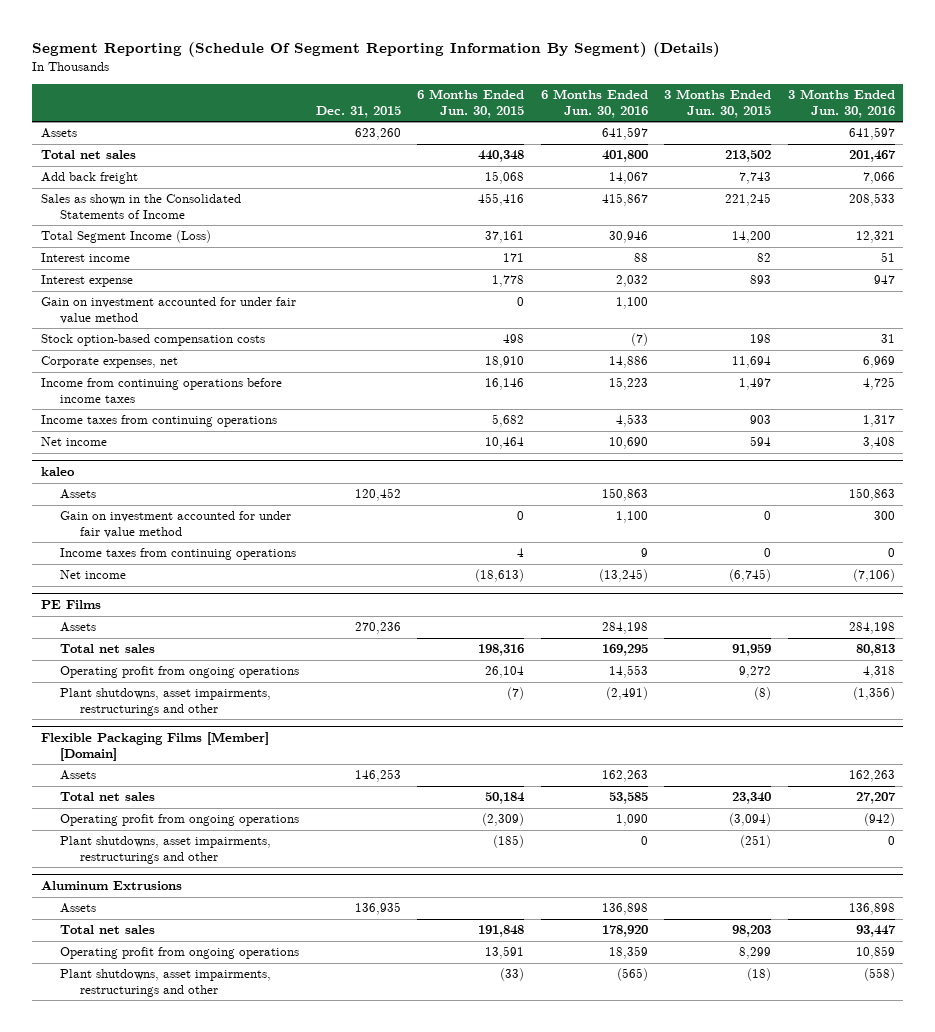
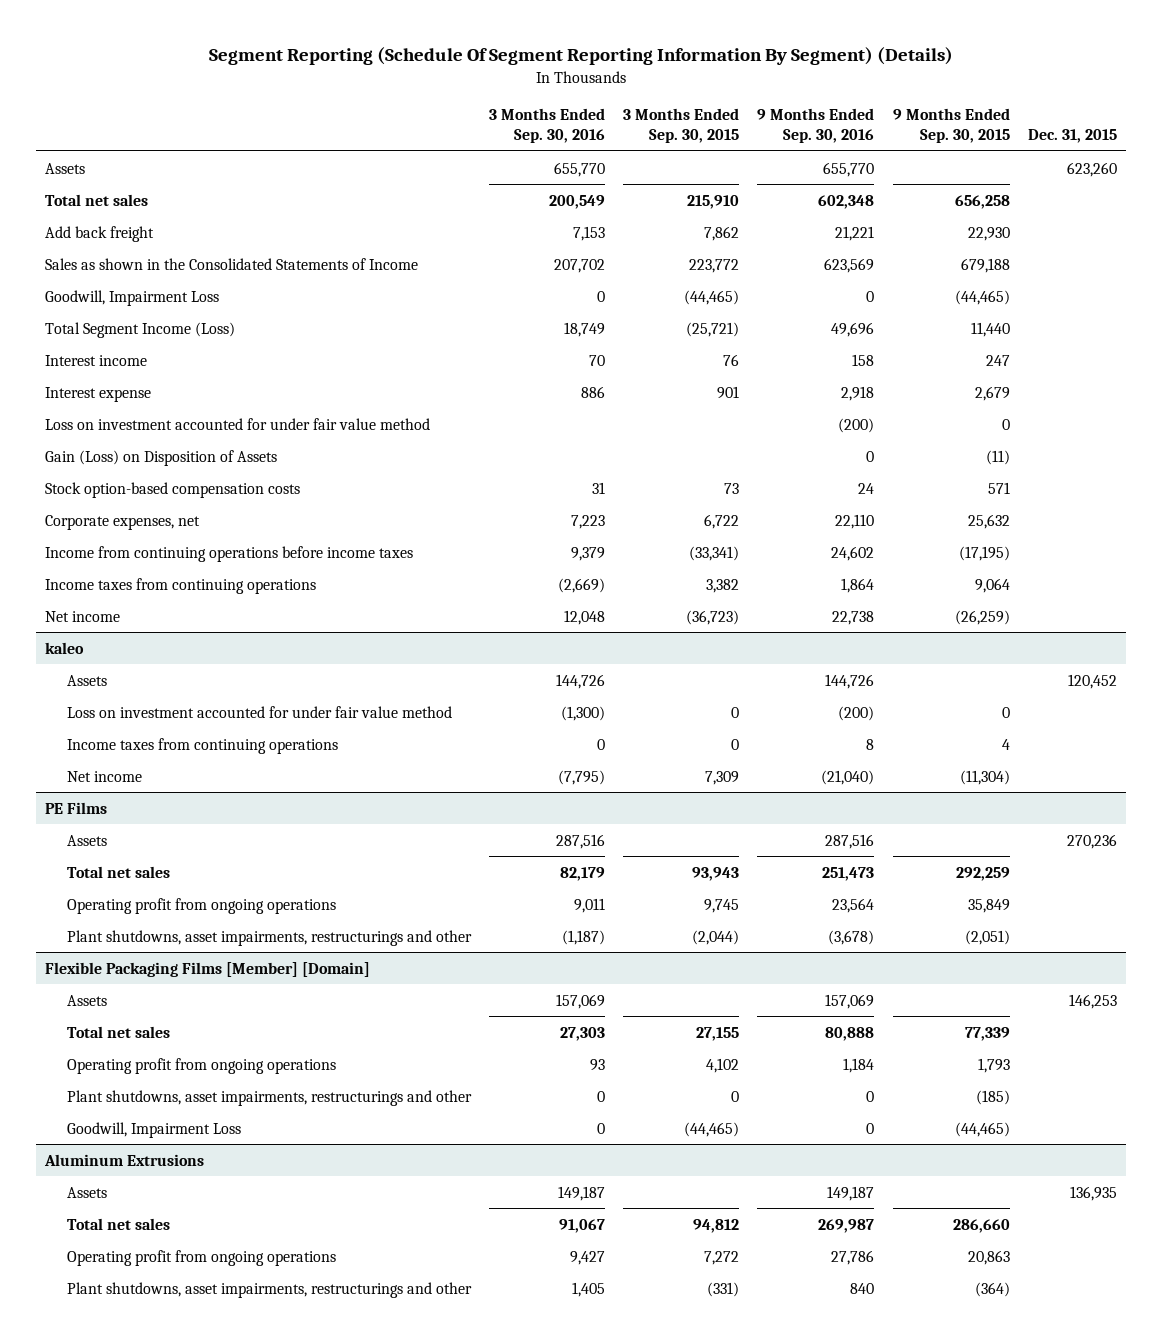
- | Dec. 31, 2015 | 6 Months Ended Jun. 30, 2015 | 6 Months Ended Jun. 30, 2016 | 3 Months Ended Jun. 30, 2015 | 3 Months Ended Jun. 30, 2016
+ | 3 Months Ended Sep. 30, 2016 | 3 Months Ended Sep. 30, 2015 | 9 Months Ended Sep. 30, 2016 | 9 Months Ended Sep. 30, 2015 | Dec. 31, 2015
+ Goodwill, Impairment Loss | 0 | (44,465) | 0 | (44,465) |
- Gain on investment accounted for under fair value method | | 0 | 1,100 | |
+ Loss on investment accounted for under fair value method | | | (200) | 0 |
+ Gain (Loss) on Disposition of Assets | | | 0 | (11) |
@ kaleo
- Gain on investment accounted for under fair value method | | 0 | 1,100 | 0 | 300
+ Loss on investment accounted for under fair value method | (1,300) | 0 | (200) | 0 |
@ Flexible Packaging Films [Member] [Domain]
+ Goodwill, Impairment Loss | 0 | (44,465) | 0 | (44,465) |

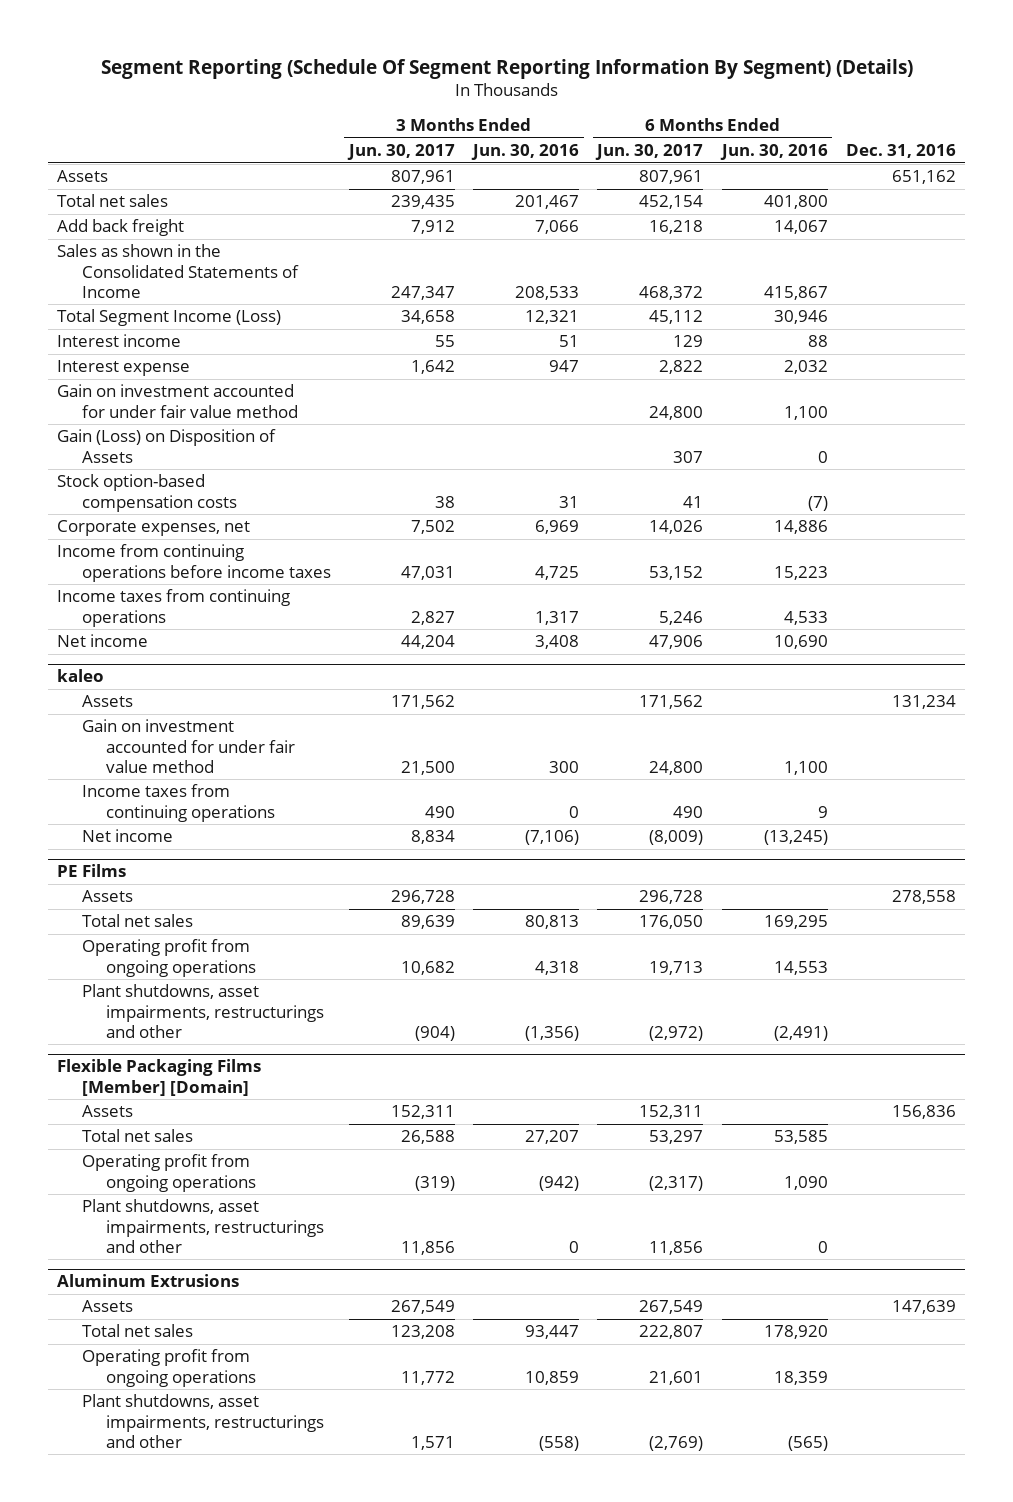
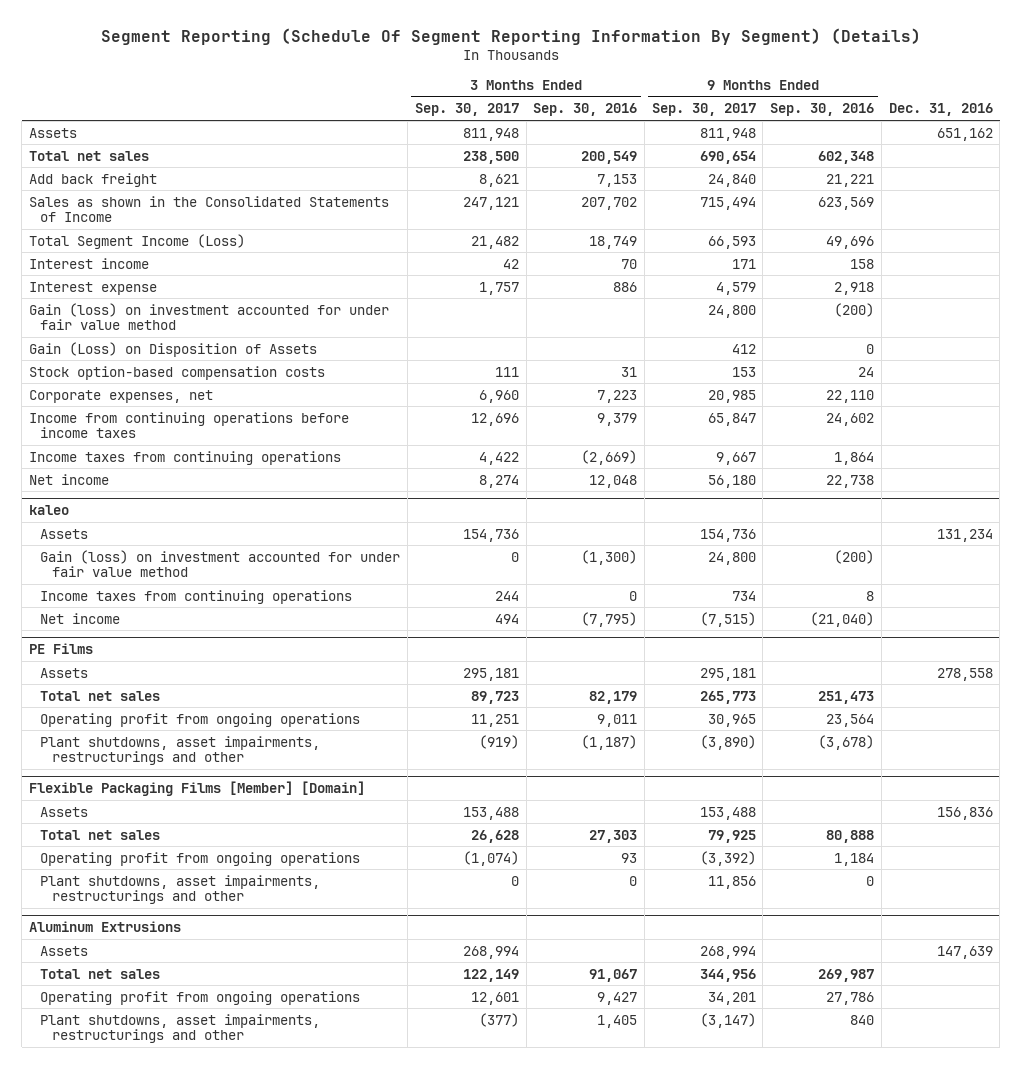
- | 3 Months Ended Jun. 30, 2017 | 3 Months Ended Jun. 30, 2016 | 6 Months Ended Jun. 30, 2017 | 6 Months Ended Jun. 30, 2016 | Dec. 31, 2016
+ | 3 Months Ended Sep. 30, 2017 | 3 Months Ended Sep. 30, 2016 | 9 Months Ended Sep. 30, 2017 | 9 Months Ended Sep. 30, 2016 | Dec. 31, 2016
- Gain on investment accounted for under fair value method | | | 24,800 | 1,100 |
+ Gain (loss) on investment accounted for under fair value method | | | 24,800 | (200) |
@ kaleo
- Gain on investment accounted for under fair value method | 21,500 | 300 | 24,800 | 1,100 |
+ Gain (loss) on investment accounted for under fair value method | 0 | (1,300) | 24,800 | (200) |

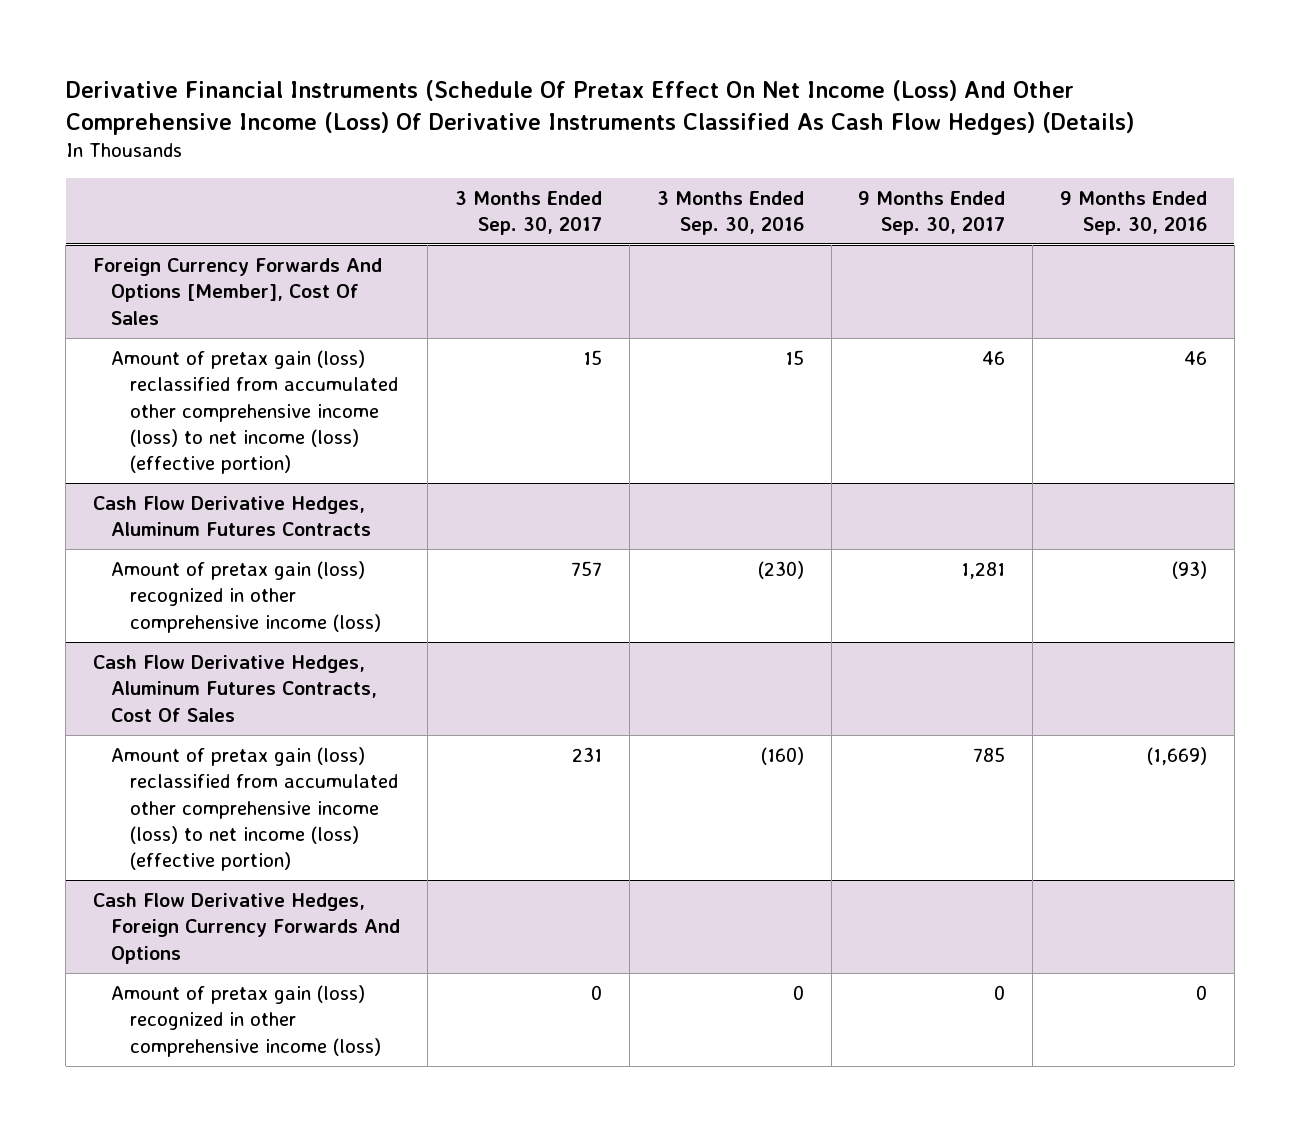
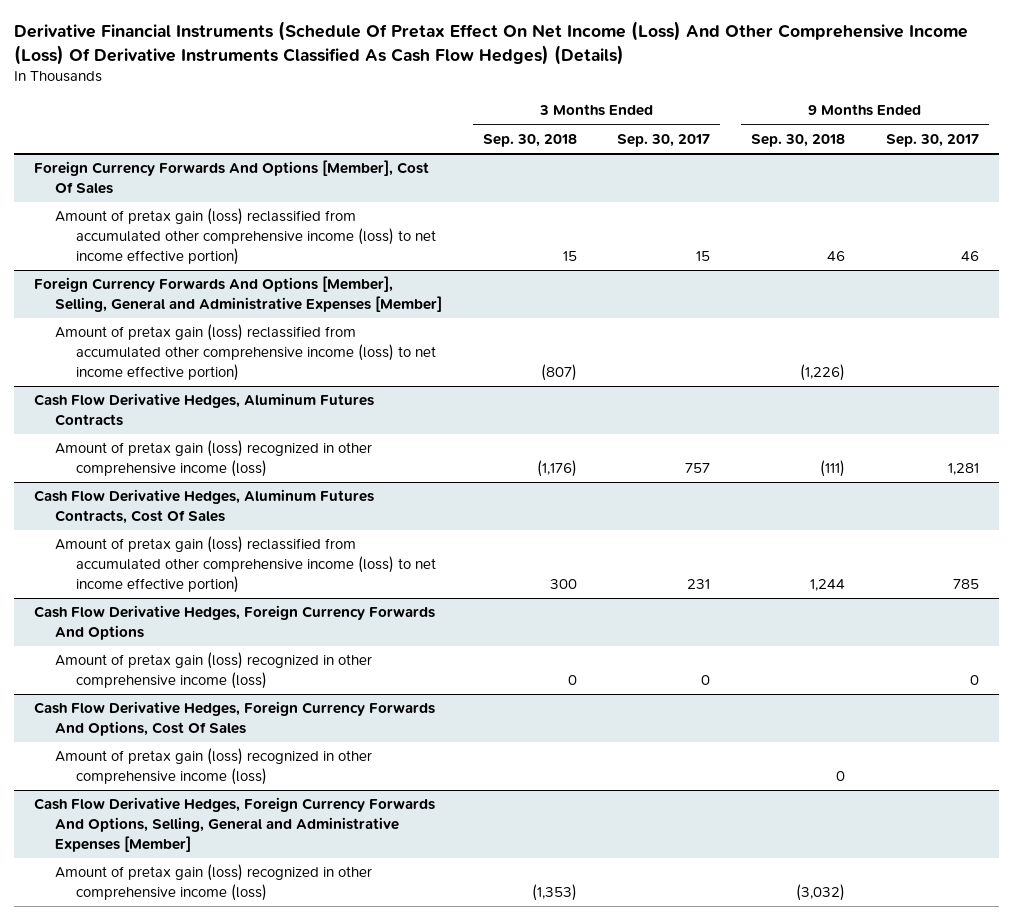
- | 3 Months Ended Sep. 30, 2017 | 3 Months Ended Sep. 30, 2016 | 9 Months Ended Sep. 30, 2017 | 9 Months Ended Sep. 30, 2016
+ | 3 Months Ended Sep. 30, 2018 | 3 Months Ended Sep. 30, 2017 | 9 Months Ended Sep. 30, 2018 | 9 Months Ended Sep. 30, 2017
@ Foreign Currency Forwards And Options [Member], Cost Of Sales
- Amount of pretax gain (loss) reclassified from accumulated other comprehensive income (loss) to net income (loss) (effective portion) | 15 | 15 | 46 | 46
+ Amount of pretax gain (loss) reclassified from accumulated other comprehensive income (loss) to net income effective portion) | 15 | 15 | 46 | 46
+ Foreign Currency Forwards And Options [Member], Selling, General and Administrative Expenses [Member]
+ Amount of pretax gain (loss) reclassified from accumulated other comprehensive income (loss) to net income effective portion) | (807) | | (1,226) |
@ Cash Flow Derivative Hedges, Aluminum Futures Contracts, Cost Of Sales
- Amount of pretax gain (loss) reclassified from accumulated other comprehensive income (loss) to net income (loss) (effective portion) | 231 | (160) | 785 | (1,669)
+ Amount of pretax gain (loss) reclassified from accumulated other comprehensive income (loss) to net income effective portion) | 300 | 231 | 1,244 | 785
+ Cash Flow Derivative Hedges, Foreign Currency Forwards And Options, Cost Of Sales
+ Amount of pretax gain (loss) recognized in other comprehensive income (loss) | | | 0 |
+ Cash Flow Derivative Hedges, Foreign Currency Forwards And Options, Selling, General and Administrative Expenses [Member]
+ Amount of pretax gain (loss) recognized in other comprehensive income (loss) | (1,353) | | (3,032) |

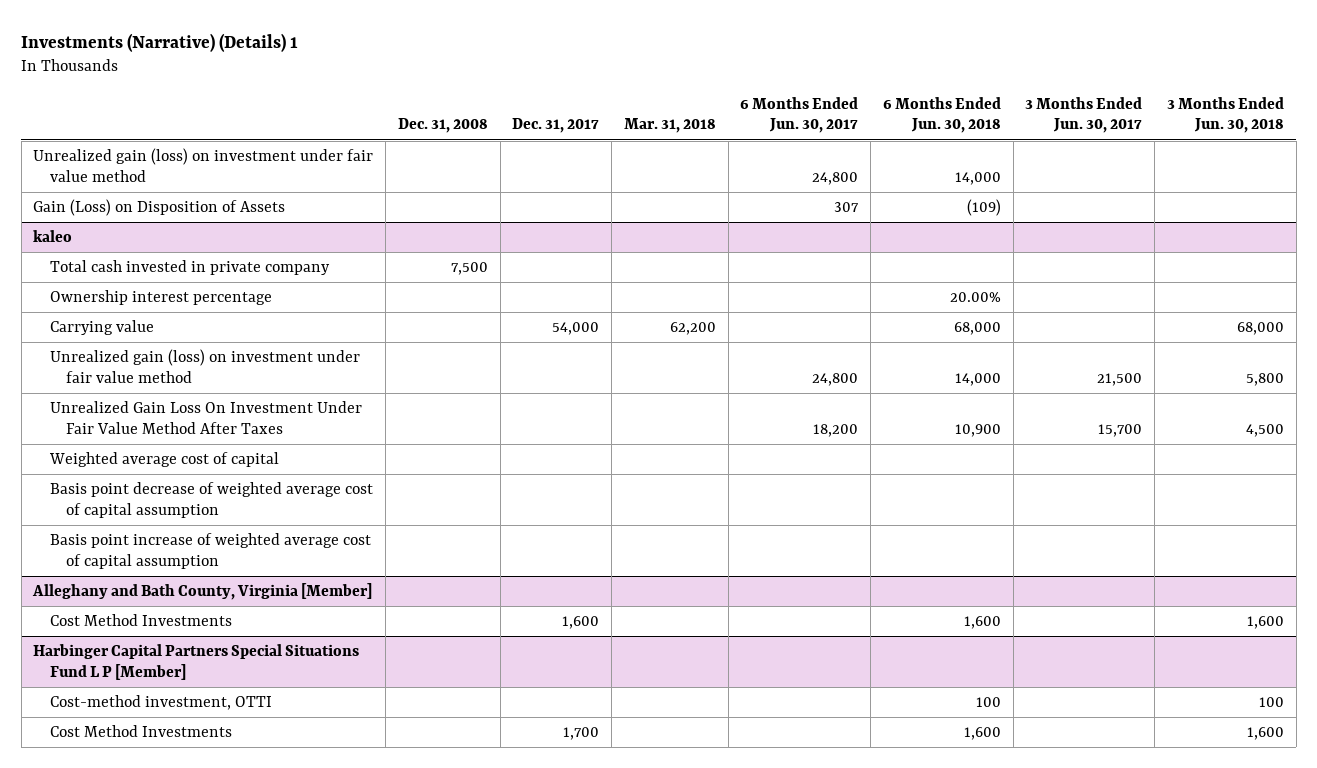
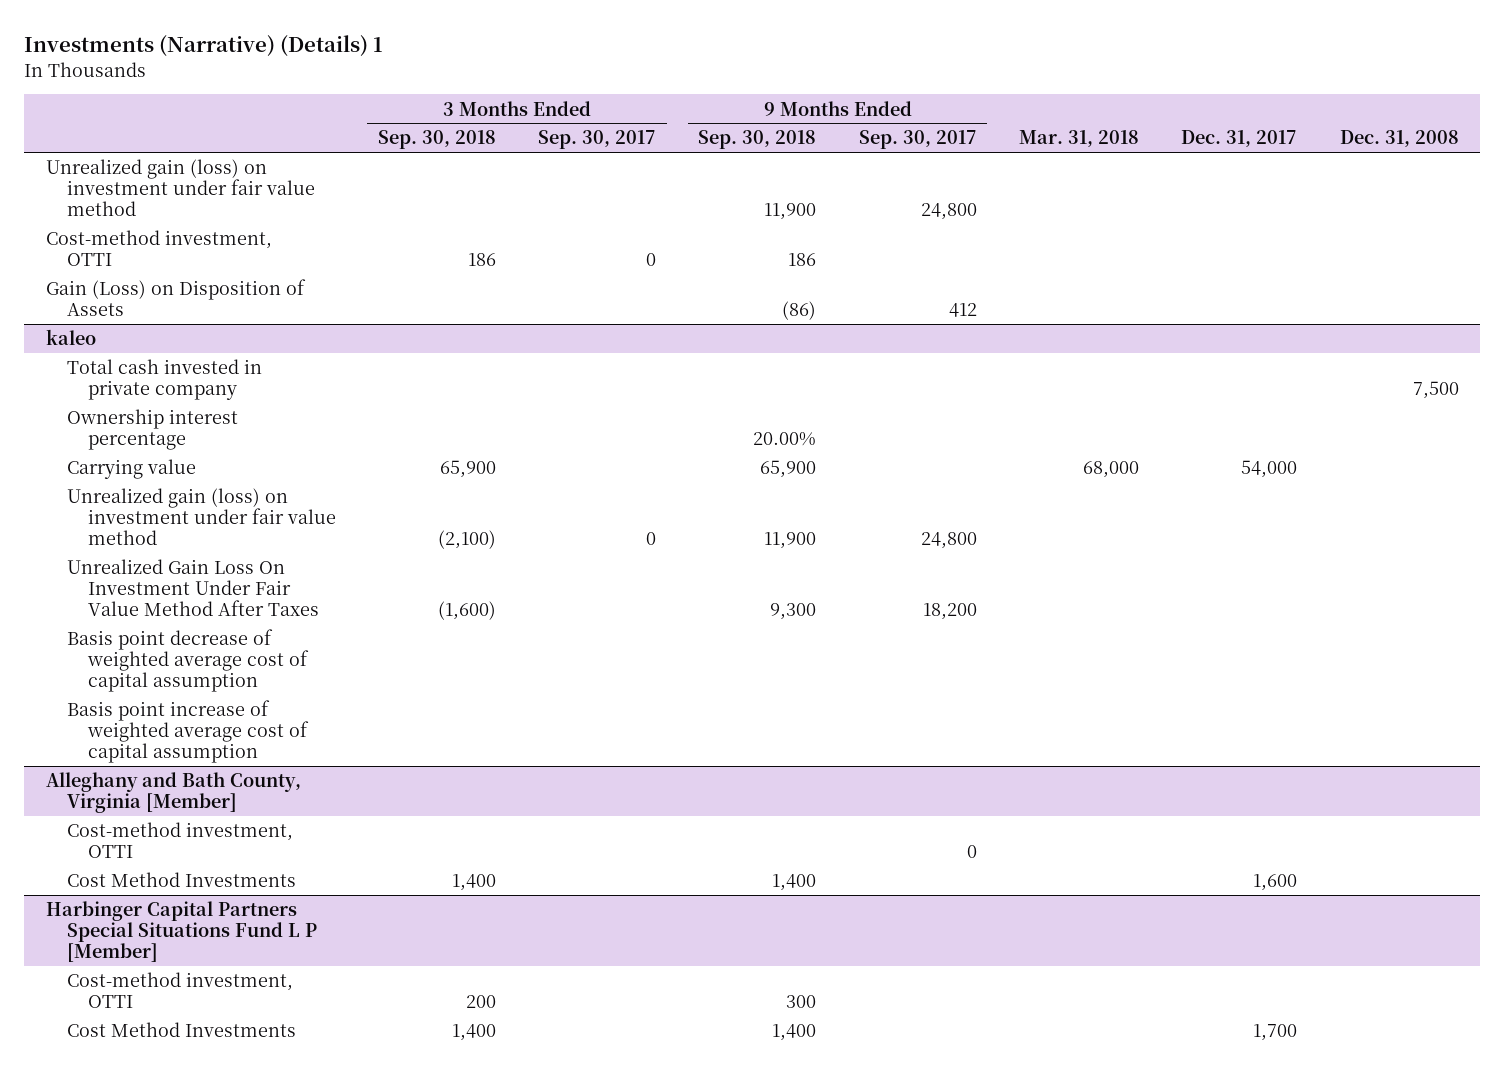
- | Dec. 31, 2008 | Dec. 31, 2017 | Mar. 31, 2018 | 6 Months Ended Jun. 30, 2017 | 6 Months Ended Jun. 30, 2018 | 3 Months Ended Jun. 30, 2017 | 3 Months Ended Jun. 30, 2018
+ | 3 Months Ended Sep. 30, 2018 | 3 Months Ended Sep. 30, 2017 | 9 Months Ended Sep. 30, 2018 | 9 Months Ended Sep. 30, 2017 | Mar. 31, 2018 | Dec. 31, 2017 | Dec. 31, 2008
+ Cost-method investment, OTTI | 186 | 0 | 186 | | | |
@ kaleo
- Carrying value | | 54,000 | 62,200 | | 68,000 | | 68,000
+ Carrying value | 65,900 | | 65,900 | | 68,000 | 54,000 |
- Weighted average cost of capital
@ Alleghany and Bath County, Virginia [Member]
+ Cost-method investment, OTTI | | | | 0 | | |

